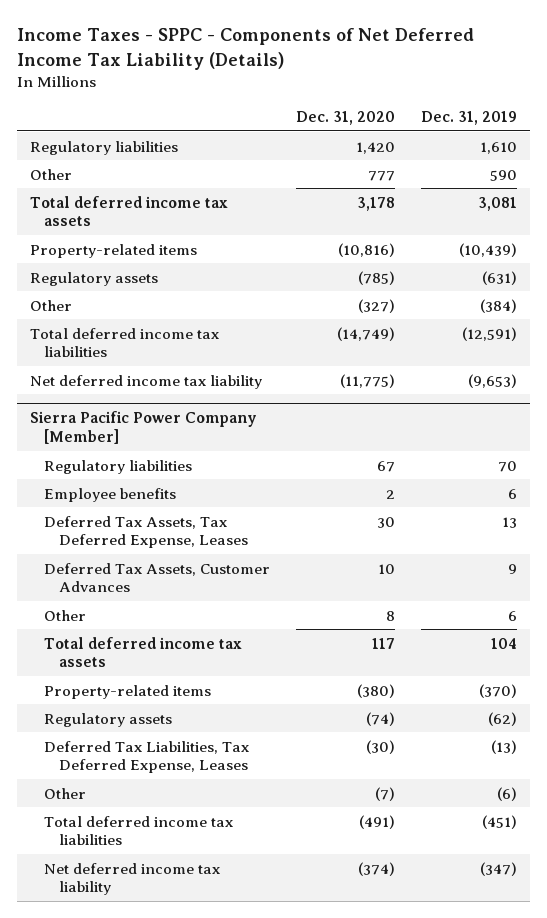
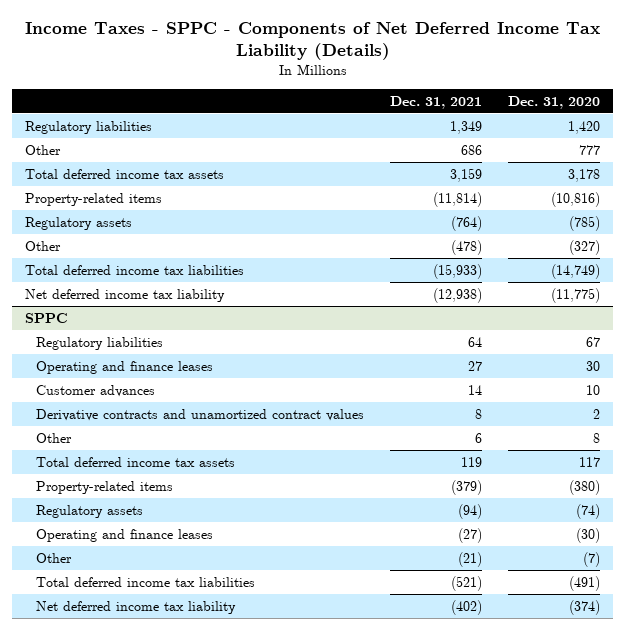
- | Dec. 31, 2020 | Dec. 31, 2019
+ | Dec. 31, 2021 | Dec. 31, 2020
- Sierra Pacific Power Company [Member]
+ SPPC
- Employee benefits | 2 | 6
- Deferred Tax Assets, Tax Deferred Expense, Leases | 30 | 13
- Deferred Tax Assets, Customer Advances | 10 | 9
+ Operating and finance leases | 27 | 30
+ Customer advances | 14 | 10
+ Derivative contracts and unamortized contract values | 8 | 2
- Deferred Tax Liabilities, Tax Deferred Expense, Leases | (30) | (13)
+ Operating and finance leases | (27) | (30)

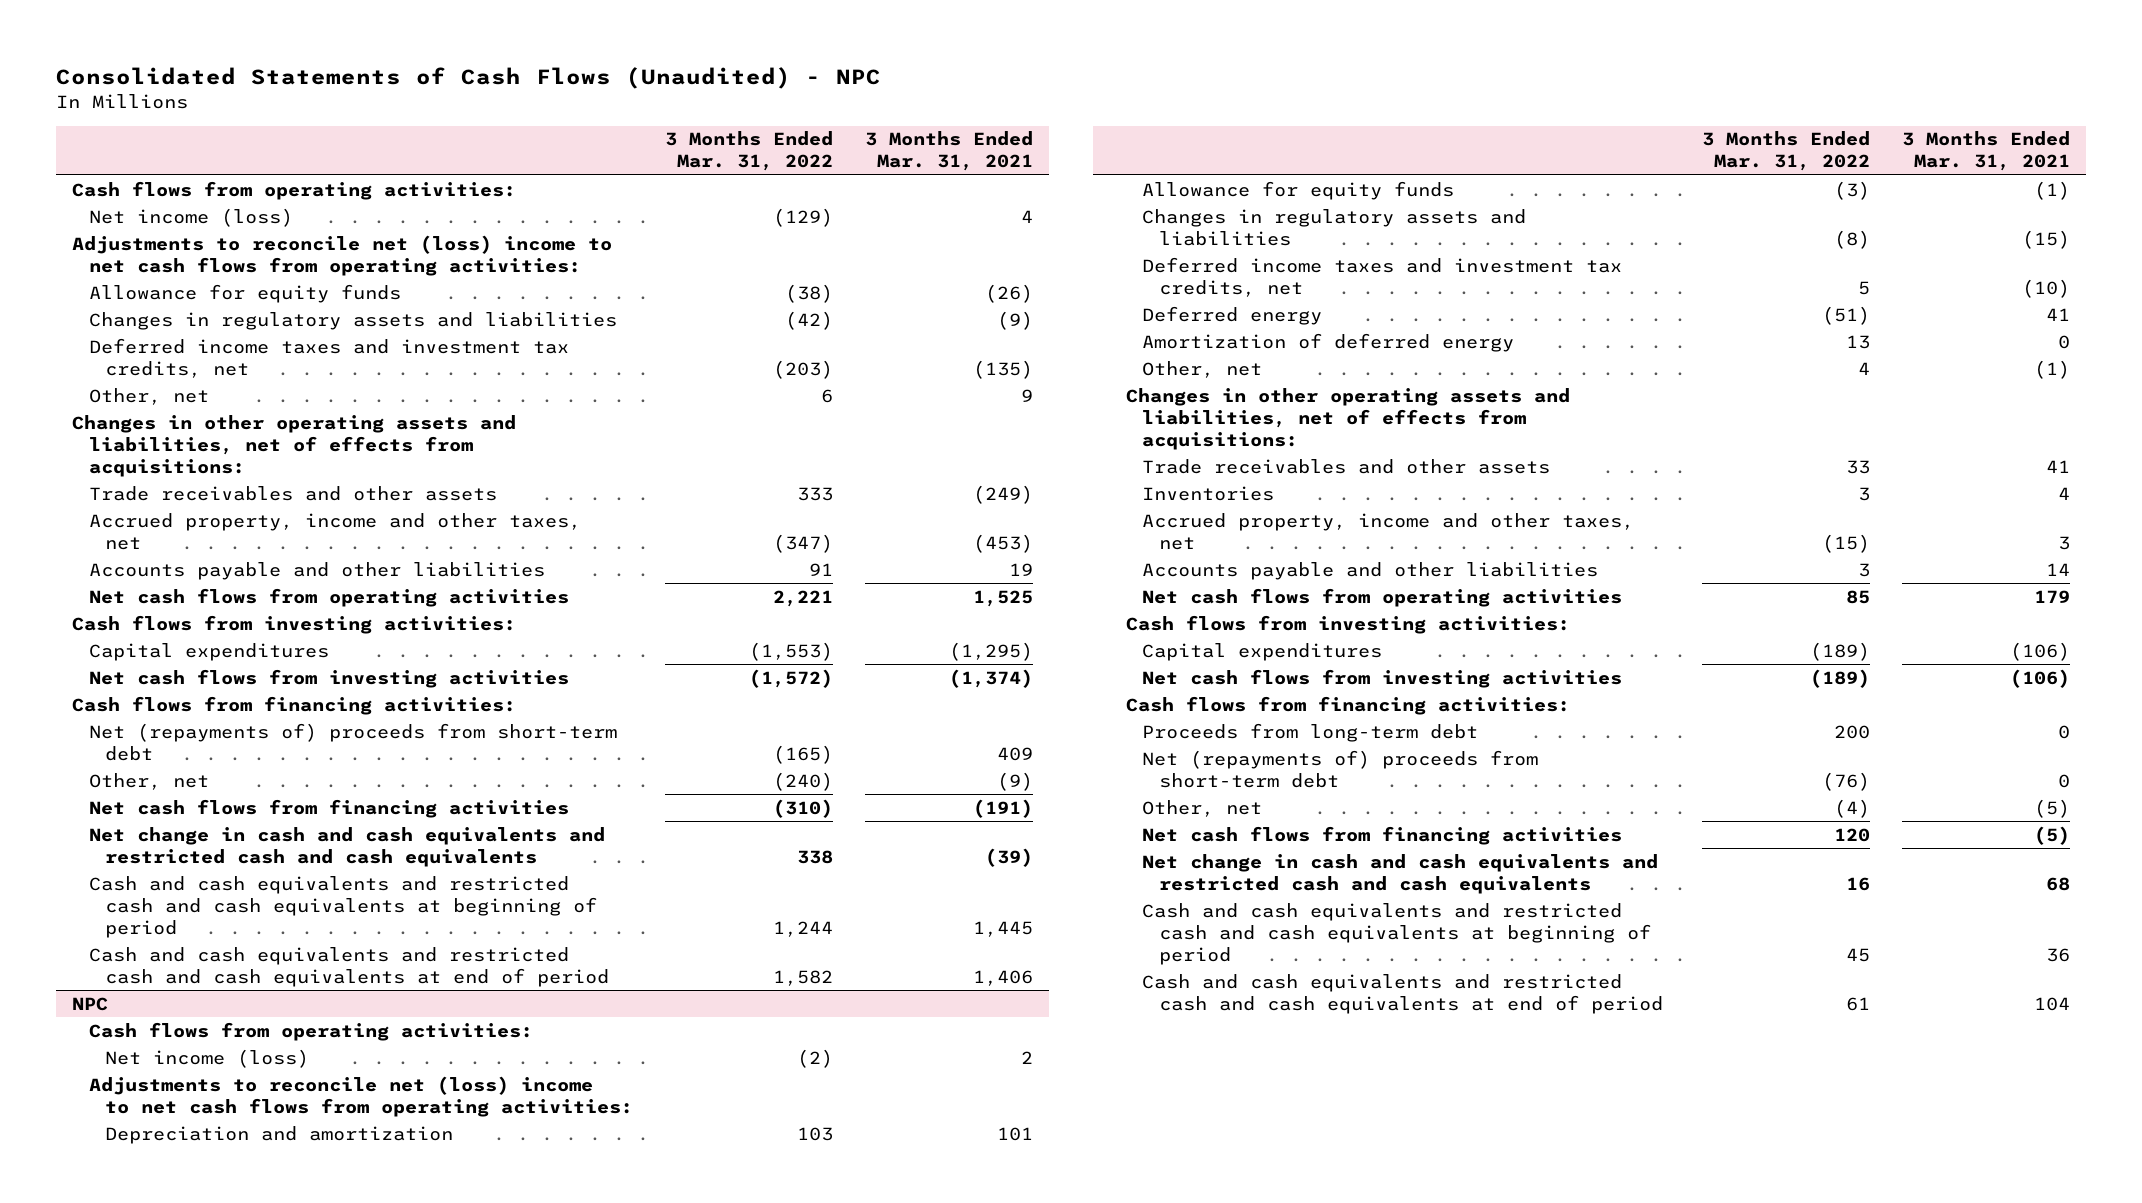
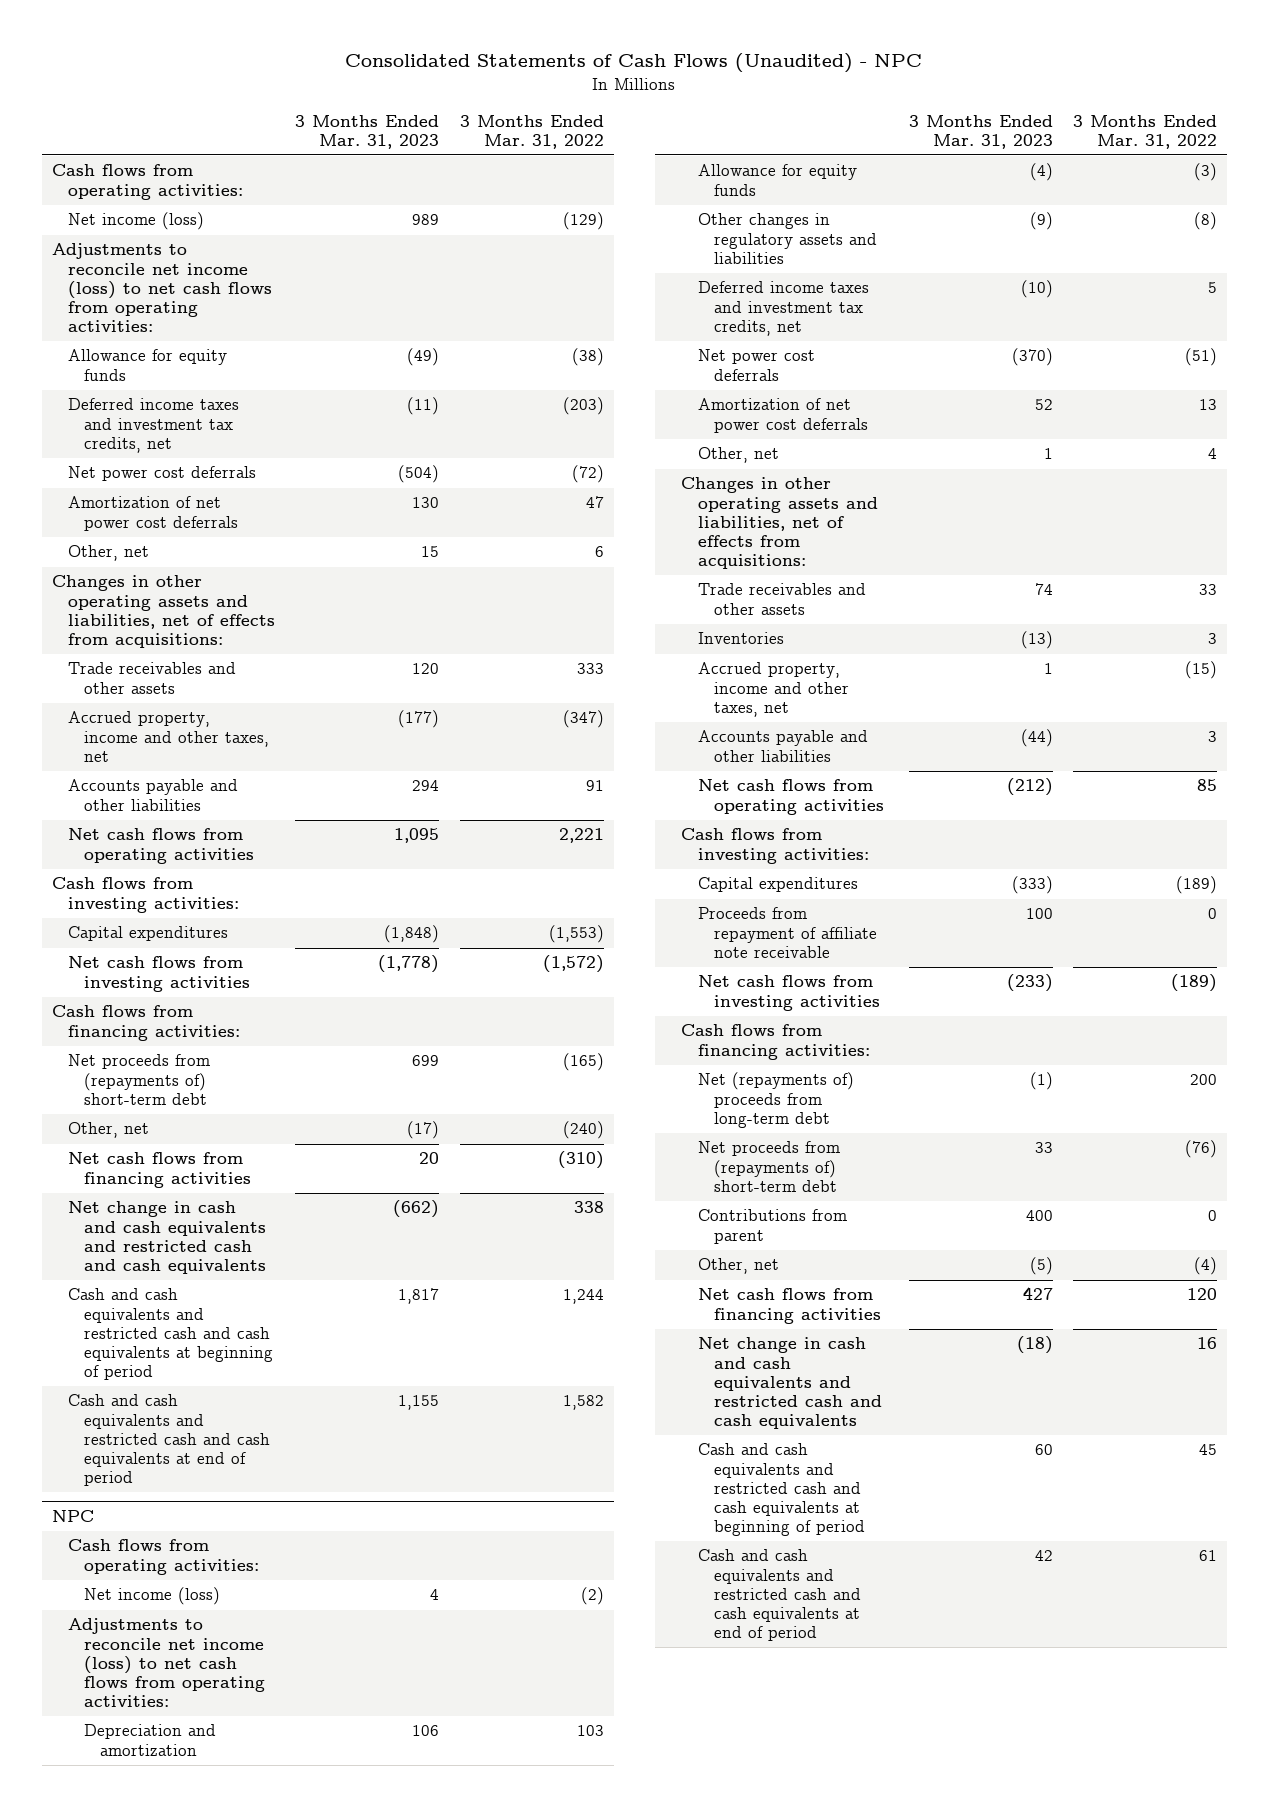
- | 3 Months Ended Mar. 31, 2022 | 3 Months Ended Mar. 31, 2021
+ | 3 Months Ended Mar. 31, 2023 | 3 Months Ended Mar. 31, 2022
- Adjustments to reconcile net (loss) income to net cash flows from operating activities:
+ Adjustments to reconcile net income (loss) to net cash flows from operating activities:
- Changes in regulatory assets and liabilities | (42) | (9)
+ Net power cost deferrals | (504) | (72)
+ Amortization of net power cost deferrals | 130 | 47
- Net (repayments of) proceeds from short-term debt | (165) | 409
+ Net proceeds from (repayments of) short-term debt | 699 | (165)
@ NPC
- Adjustments to reconcile net (loss) income to net cash flows from operating activities:
+ Adjustments to reconcile net income (loss) to net cash flows from operating activities:
- Changes in regulatory assets and liabilities | (8) | (15)
+ Other changes in regulatory assets and liabilities | (9) | (8)
- Deferred energy | (51) | 41
- Amortization of deferred energy | 13 | 0
+ Net power cost deferrals | (370) | (51)
+ Amortization of net power cost deferrals | 52 | 13
+ Proceeds from repayment of affiliate note receivable | 100 | 0
- Proceeds from long-term debt | 200 | 0
- Net (repayments of) proceeds from short-term debt | (76) | 0
+ Net (repayments of) proceeds from long-term debt | (1) | 200
+ Net proceeds from (repayments of) short-term debt | 33 | (76)
+ Contributions from parent | 400 | 0

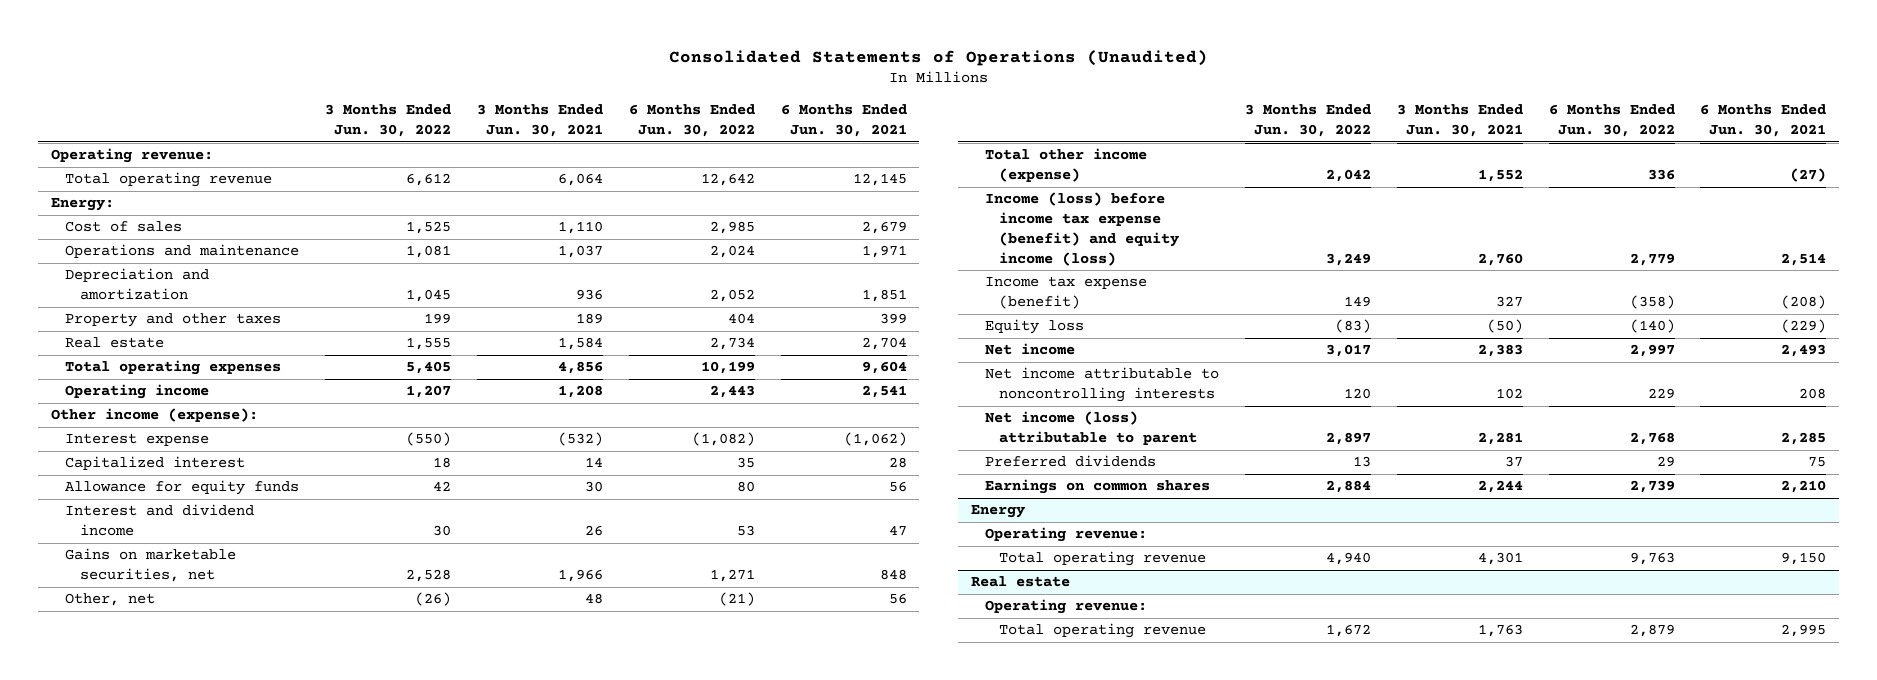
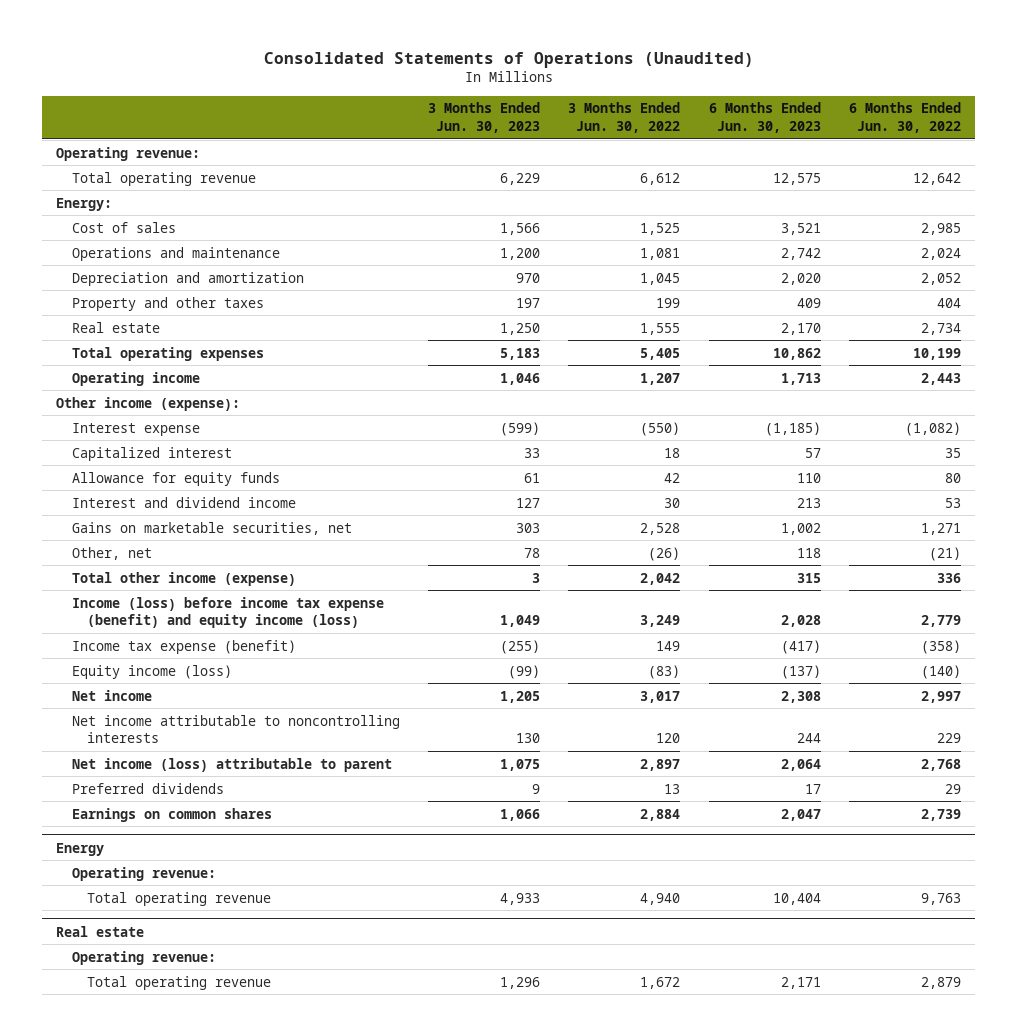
- | 3 Months Ended Jun. 30, 2022 | 3 Months Ended Jun. 30, 2021 | 6 Months Ended Jun. 30, 2022 | 6 Months Ended Jun. 30, 2021
+ | 3 Months Ended Jun. 30, 2023 | 3 Months Ended Jun. 30, 2022 | 6 Months Ended Jun. 30, 2023 | 6 Months Ended Jun. 30, 2022
- Equity loss | (83) | (50) | (140) | (229)
+ Equity income (loss) | (99) | (83) | (137) | (140)

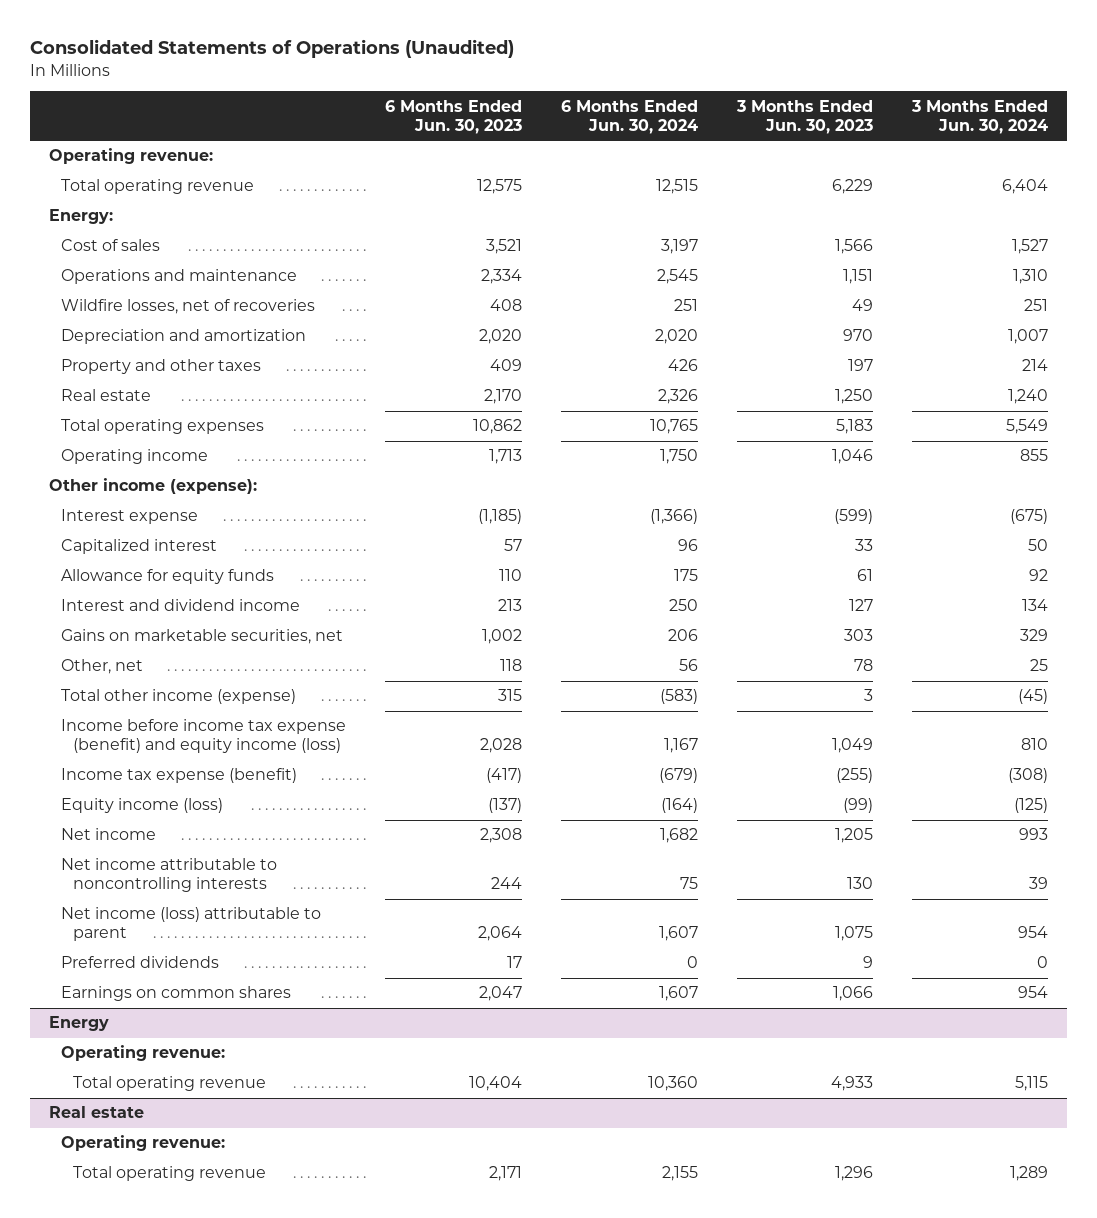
- | 3 Months Ended Jun. 30, 2023 | 3 Months Ended Jun. 30, 2022 | 6 Months Ended Jun. 30, 2023 | 6 Months Ended Jun. 30, 2022
+ | 6 Months Ended Jun. 30, 2023 | 6 Months Ended Jun. 30, 2024 | 3 Months Ended Jun. 30, 2023 | 3 Months Ended Jun. 30, 2024
- Operations and maintenance | 1,200 | 1,081 | 2,742 | 2,024
+ Operations and maintenance | 2,334 | 2,545 | 1,151 | 1,310
+ Wildfire losses, net of recoveries | 408 | 251 | 49 | 251
- Income (loss) before income tax expense (benefit) and equity income (loss) | 1,049 | 3,249 | 2,028 | 2,779
+ Income before income tax expense (benefit) and equity income (loss) | 2,028 | 1,167 | 1,049 | 810

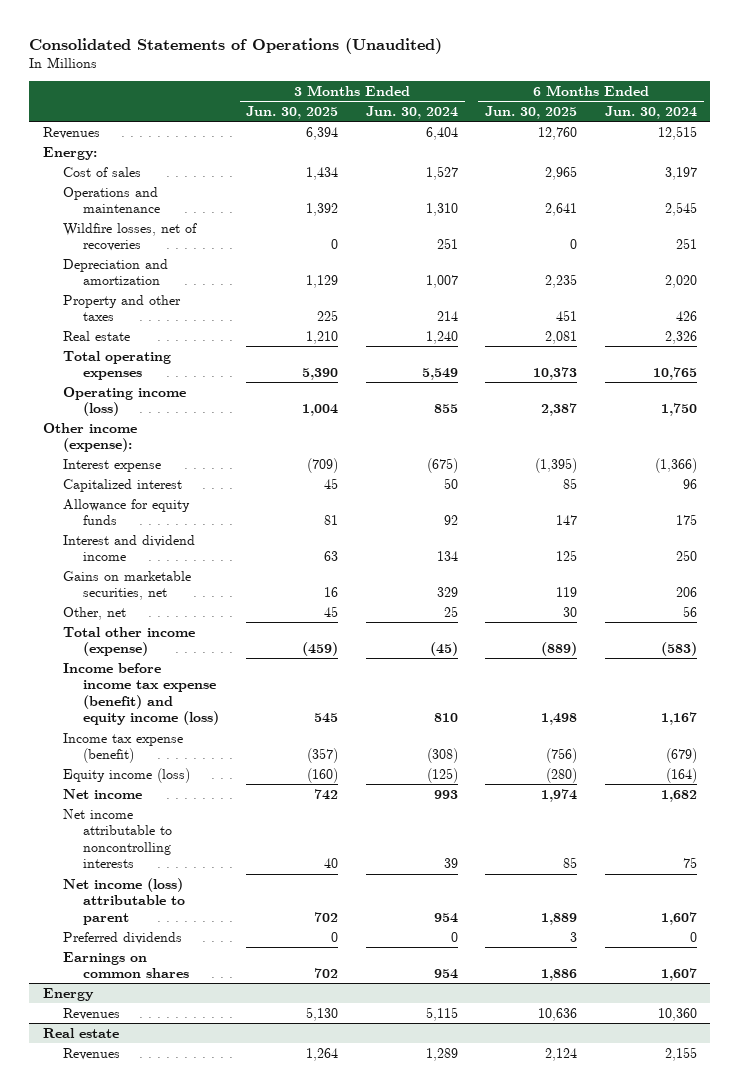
- | 6 Months Ended Jun. 30, 2023 | 6 Months Ended Jun. 30, 2024 | 3 Months Ended Jun. 30, 2023 | 3 Months Ended Jun. 30, 2024
+ | 3 Months Ended Jun. 30, 2025 | 3 Months Ended Jun. 30, 2024 | 6 Months Ended Jun. 30, 2025 | 6 Months Ended Jun. 30, 2024
- Operating revenue:
- Total operating revenue | 12,575 | 12,515 | 6,229 | 6,404
+ Revenues | 6,394 | 6,404 | 12,760 | 12,515
- Operating income | 1,713 | 1,750 | 1,046 | 855
+ Operating income (loss) | 1,004 | 855 | 2,387 | 1,750
@ Energy
- Operating revenue:
- Total operating revenue | 10,404 | 10,360 | 4,933 | 5,115
+ Revenues | 5,130 | 5,115 | 10,636 | 10,360
@ Real estate
- Operating revenue:
- Total operating revenue | 2,171 | 2,155 | 1,296 | 1,289
+ Revenues | 1,264 | 1,289 | 2,124 | 2,155

